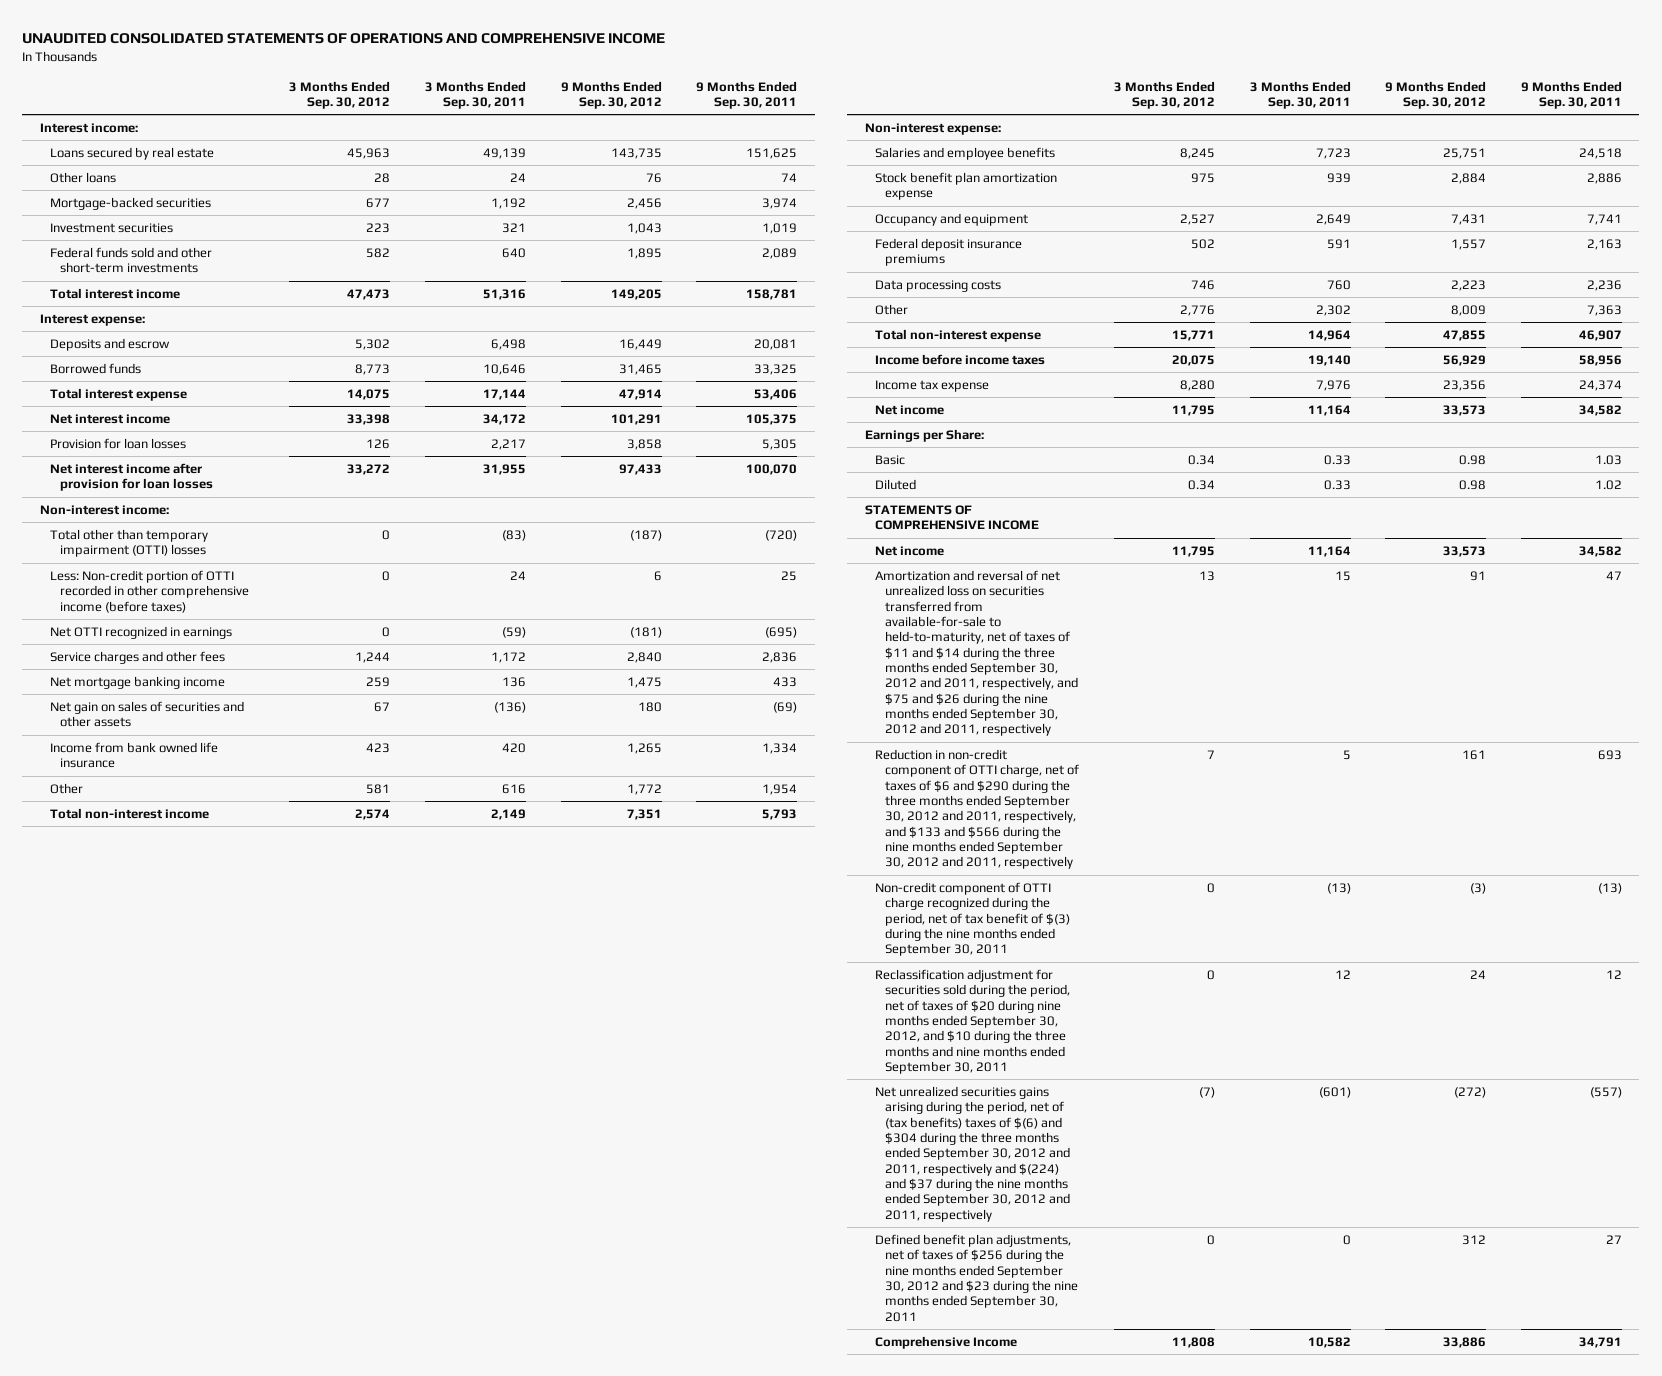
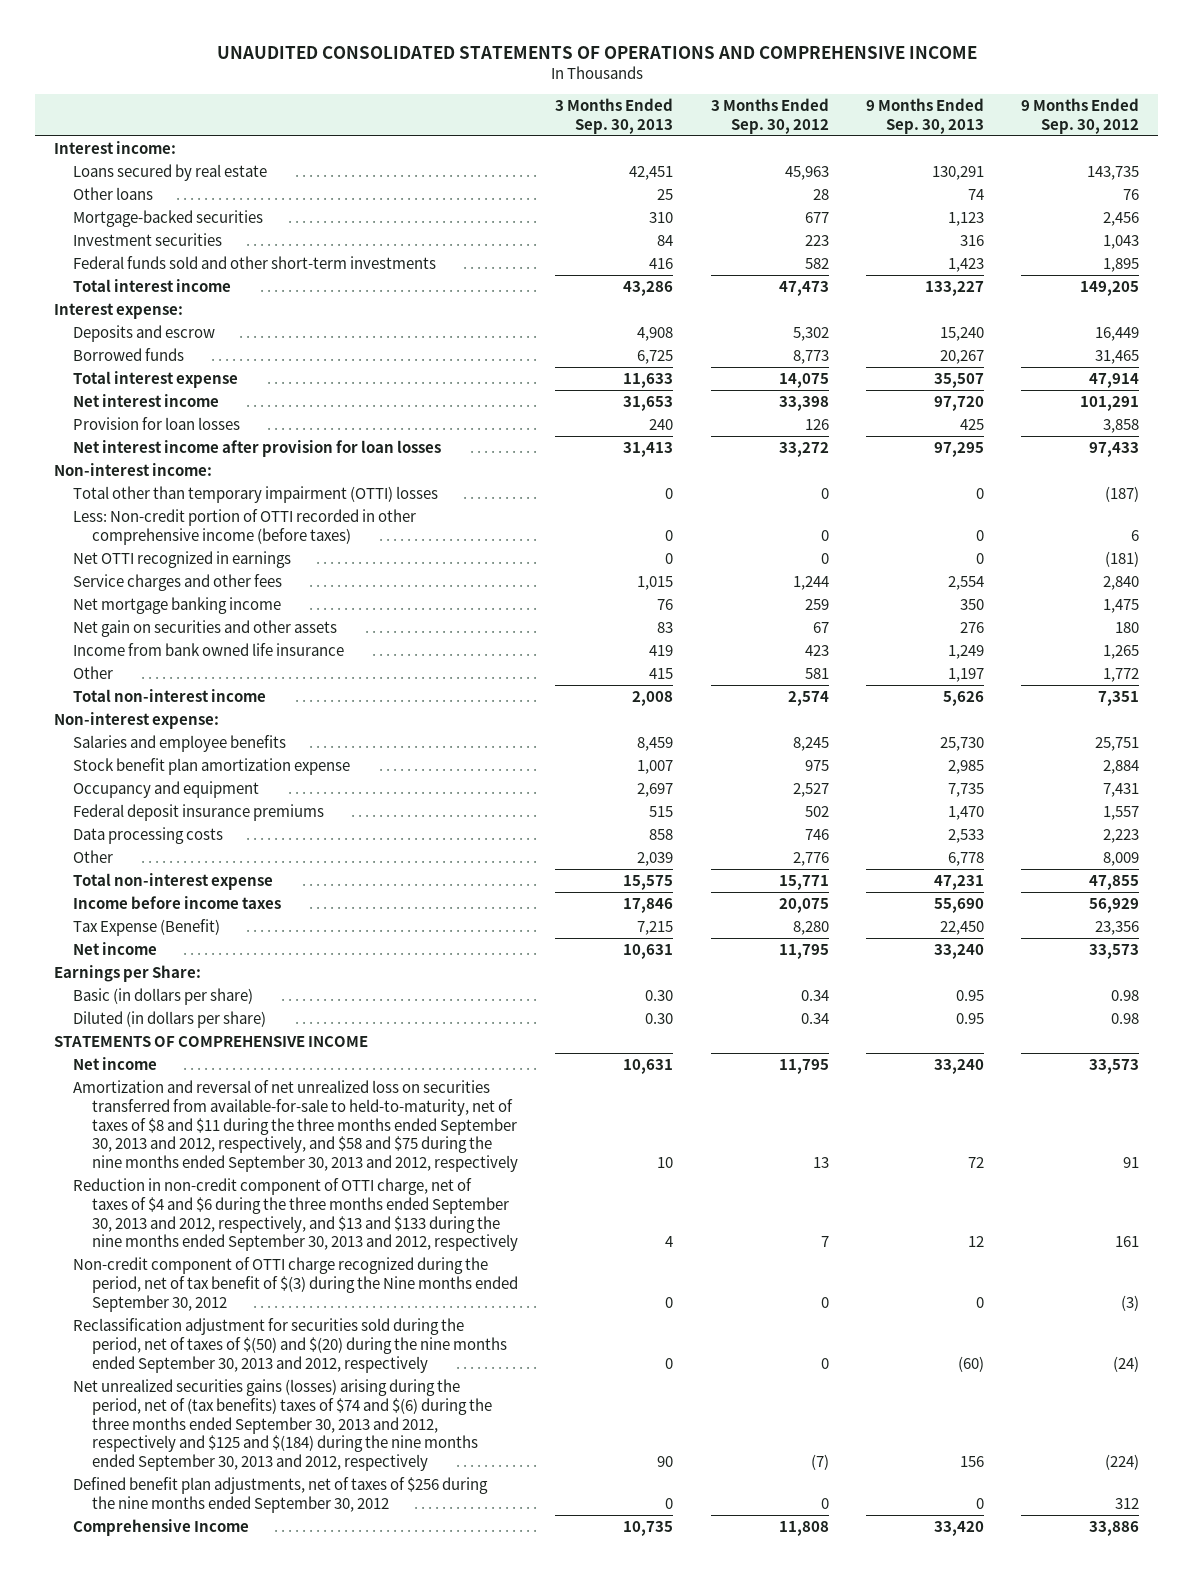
- | 3 Months Ended Sep. 30, 2012 | 3 Months Ended Sep. 30, 2011 | 9 Months Ended Sep. 30, 2012 | 9 Months Ended Sep. 30, 2011
+ | 3 Months Ended Sep. 30, 2013 | 3 Months Ended Sep. 30, 2012 | 9 Months Ended Sep. 30, 2013 | 9 Months Ended Sep. 30, 2012
- Net gain on sales of securities and other assets | 67 | (136) | 180 | (69)
+ Net gain on securities and other assets | 83 | 67 | 276 | 180
- Income tax expense | 8,280 | 7,976 | 23,356 | 24,374
+ Tax Expense (Benefit) | 7,215 | 8,280 | 22,450 | 23,356
- Basic | 0.34 | 0.33 | 0.98 | 1.03
- Diluted | 0.34 | 0.33 | 0.98 | 1.02
+ Basic (in dollars per share) | 0.30 | 0.34 | 0.95 | 0.98
+ Diluted (in dollars per share) | 0.30 | 0.34 | 0.95 | 0.98
- Amortization and reversal of net unrealized loss on securities transferred from available-for-sale to held-to-maturity, net of taxes of $11 and $14 during the three months ended September 30, 2012 and 2011, respectively, and $75 and $26 during the nine months ended September 30, 2012 and 2011, respectively | 13 | 15 | 91 | 47
- Reduction in non-credit component of OTTI charge, net of taxes of $6 and $290 during the three months ended September 30, 2012 and 2011, respectively, and $133 and $566 during the nine months ended September 30, 2012 and 2011, respectively | 7 | 5 | 161 | 693
- Non-credit component of OTTI charge recognized during the period, net of tax benefit of $(3) during the nine months ended September 30, 2011 | 0 | (13) | (3) | (13)
- Reclassification adjustment for securities sold during the period, net of taxes of $20 during nine months ended September 30, 2012, and $10 during the three months and nine months ended September 30, 2011 | 0 | 12 | 24 | 12
- Net unrealized securities gains arising during the period, net of (tax benefits) taxes of $(6) and $304 during the three months ended September 30, 2012 and 2011, respectively and $(224) and $37 during the nine months ended September 30, 2012 and 2011, respectively | (7) | (601) | (272) | (557)
- Defined benefit plan adjustments, net of taxes of $256 during the nine months ended September 30, 2012 and $23 during the nine months ended September 30, 2011 | 0 | 0 | 312 | 27
+ Amortization and reversal of net unrealized loss on securities transferred from available-for-sale to held-to-maturity, net of taxes of $8 and $11 during the three months ended September 30, 2013 and 2012, respectively, and $58 and $75 during the nine months ended September 30, 2013 and 2012, respectively | 10 | 13 | 72 | 91
+ Reduction in non-credit component of OTTI charge, net of taxes of $4 and $6 during the three months ended September 30, 2013 and 2012, respectively, and $13 and $133 during the nine months ended September 30, 2013 and 2012, respectively | 4 | 7 | 12 | 161
+ Non-credit component of OTTI charge recognized during the period, net of tax benefit of $(3) during the Nine months ended September 30, 2012 | 0 | 0 | 0 | (3)
+ Reclassification adjustment for securities sold during the period, net of taxes of $(50) and $(20) during the nine months ended September 30, 2013 and 2012, respectively | 0 | 0 | (60) | (24)
+ Net unrealized securities gains (losses) arising during the period, net of (tax benefits) taxes of $74 and $(6) during the three months ended September 30, 2013 and 2012, respectively and $125 and $(184) during the nine months ended September 30, 2013 and 2012, respectively | 90 | (7) | 156 | (224)
+ Defined benefit plan adjustments, net of taxes of $256 during the nine months ended September 30, 2012 | 0 | 0 | 0 | 312

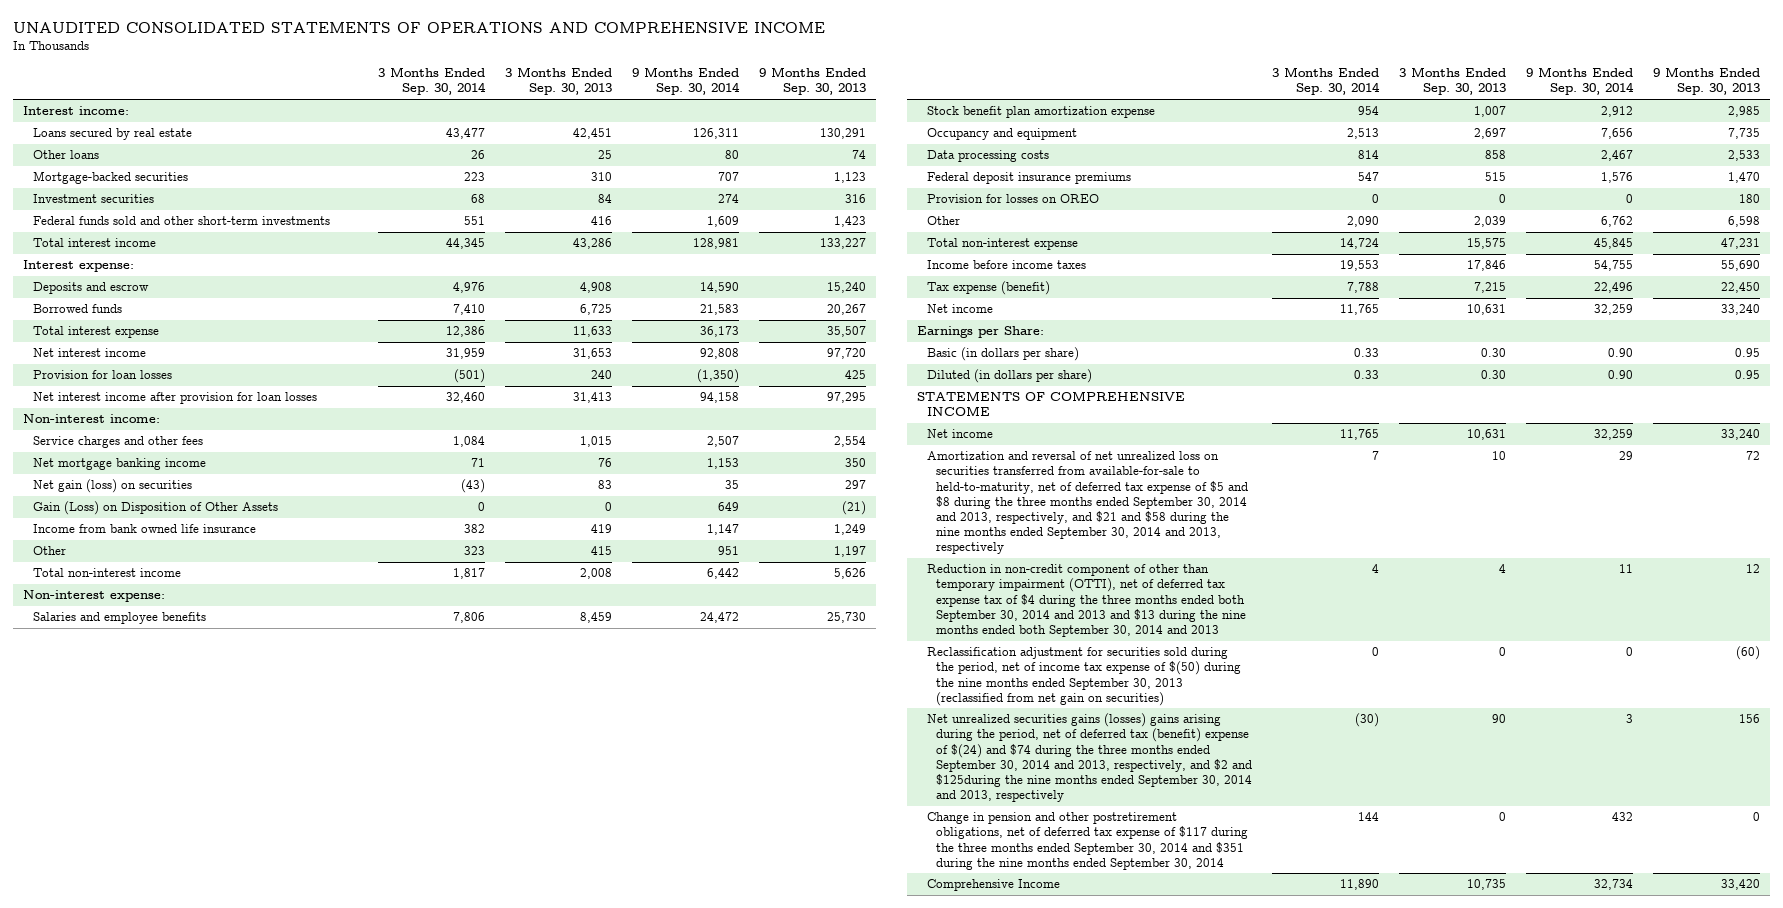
- | 3 Months Ended Sep. 30, 2013 | 3 Months Ended Sep. 30, 2012 | 9 Months Ended Sep. 30, 2013 | 9 Months Ended Sep. 30, 2012
+ | 3 Months Ended Sep. 30, 2014 | 3 Months Ended Sep. 30, 2013 | 9 Months Ended Sep. 30, 2014 | 9 Months Ended Sep. 30, 2013
- Total other than temporary impairment (OTTI) losses | 0 | 0 | 0 | (187)
- Less: Non-credit portion of OTTI recorded in other comprehensive income (before taxes) | 0 | 0 | 0 | 6
- Net OTTI recognized in earnings | 0 | 0 | 0 | (181)
- Net gain on securities and other assets | 83 | 67 | 276 | 180
+ Net gain (loss) on securities | (43) | 83 | 35 | 297
+ Gain (Loss) on Disposition of Other Assets | 0 | 0 | 649 | (21)
- Other | 2,039 | 2,776 | 6,778 | 8,009
moved down: Federal deposit insurance premiums | 547 | 515 | 1,576 | 1,470
+ Provision for losses on OREO | 0 | 0 | 0 | 180
+ Other | 2,090 | 2,039 | 6,762 | 6,598
- Tax Expense (Benefit) | 7,215 | 8,280 | 22,450 | 23,356
+ Tax expense (benefit) | 7,788 | 7,215 | 22,496 | 22,450
- Amortization and reversal of net unrealized loss on securities transferred from available-for-sale to held-to-maturity, net of taxes of $8 and $11 during the three months ended September 30, 2013 and 2012, respectively, and $58 and $75 during the nine months ended September 30, 2013 and 2012, respectively | 10 | 13 | 72 | 91
- Reduction in non-credit component of OTTI charge, net of taxes of $4 and $6 during the three months ended September 30, 2013 and 2012, respectively, and $13 and $133 during the nine months ended September 30, 2013 and 2012, respectively | 4 | 7 | 12 | 161
- Non-credit component of OTTI charge recognized during the period, net of tax benefit of $(3) during the Nine months ended September 30, 2012 | 0 | 0 | 0 | (3)
- Reclassification adjustment for securities sold during the period, net of taxes of $(50) and $(20) during the nine months ended September 30, 2013 and 2012, respectively | 0 | 0 | (60) | (24)
- Net unrealized securities gains (losses) arising during the period, net of (tax benefits) taxes of $74 and $(6) during the three months ended September 30, 2013 and 2012, respectively and $125 and $(184) during the nine months ended September 30, 2013 and 2012, respectively | 90 | (7) | 156 | (224)
- Defined benefit plan adjustments, net of taxes of $256 during the nine months ended September 30, 2012 | 0 | 0 | 0 | 312
+ Amortization and reversal of net unrealized loss on securities transferred from available-for-sale to held-to-maturity, net of deferred tax expense of $5 and $8 during the three months ended September 30, 2014 and 2013, respectively, and $21 and $58 during the nine months ended September 30, 2014 and 2013, respectively | 7 | 10 | 29 | 72
+ Reduction in non-credit component of other than temporary impairment (OTTI), net of deferred tax expense tax of $4 during the three months ended both September 30, 2014 and 2013 and $13 during the nine months ended both September 30, 2014 and 2013 | 4 | 4 | 11 | 12
+ Reclassification adjustment for securities sold during the period, net of income tax expense of $(50) during the nine months ended September 30, 2013 (reclassified from net gain on securities) | 0 | 0 | 0 | (60)
+ Net unrealized securities gains (losses) gains arising during the period, net of deferred tax (benefit) expense of $(24) and $74 during the three months ended September 30, 2014 and 2013, respectively, and $2 and $125during the nine months ended September 30, 2014 and 2013, respectively | (30) | 90 | 3 | 156
+ Change in pension and other postretirement obligations, net of deferred tax expense of $117 during the three months ended September 30, 2014 and $351 during the nine months ended September 30, 2014 | 144 | 0 | 432 | 0

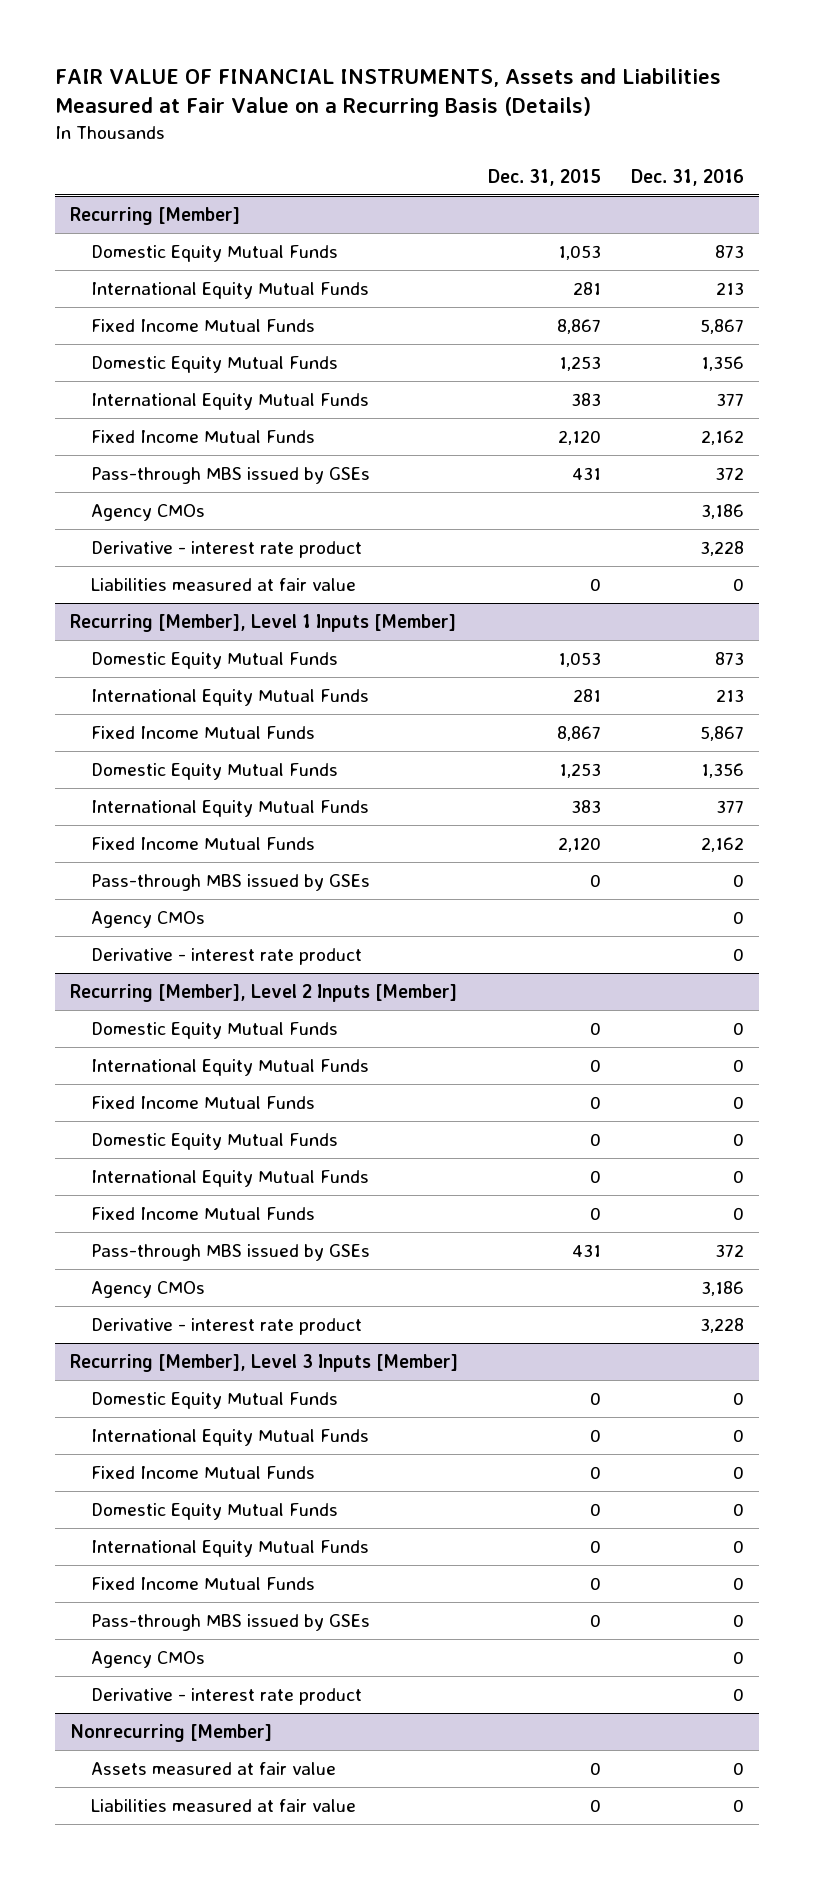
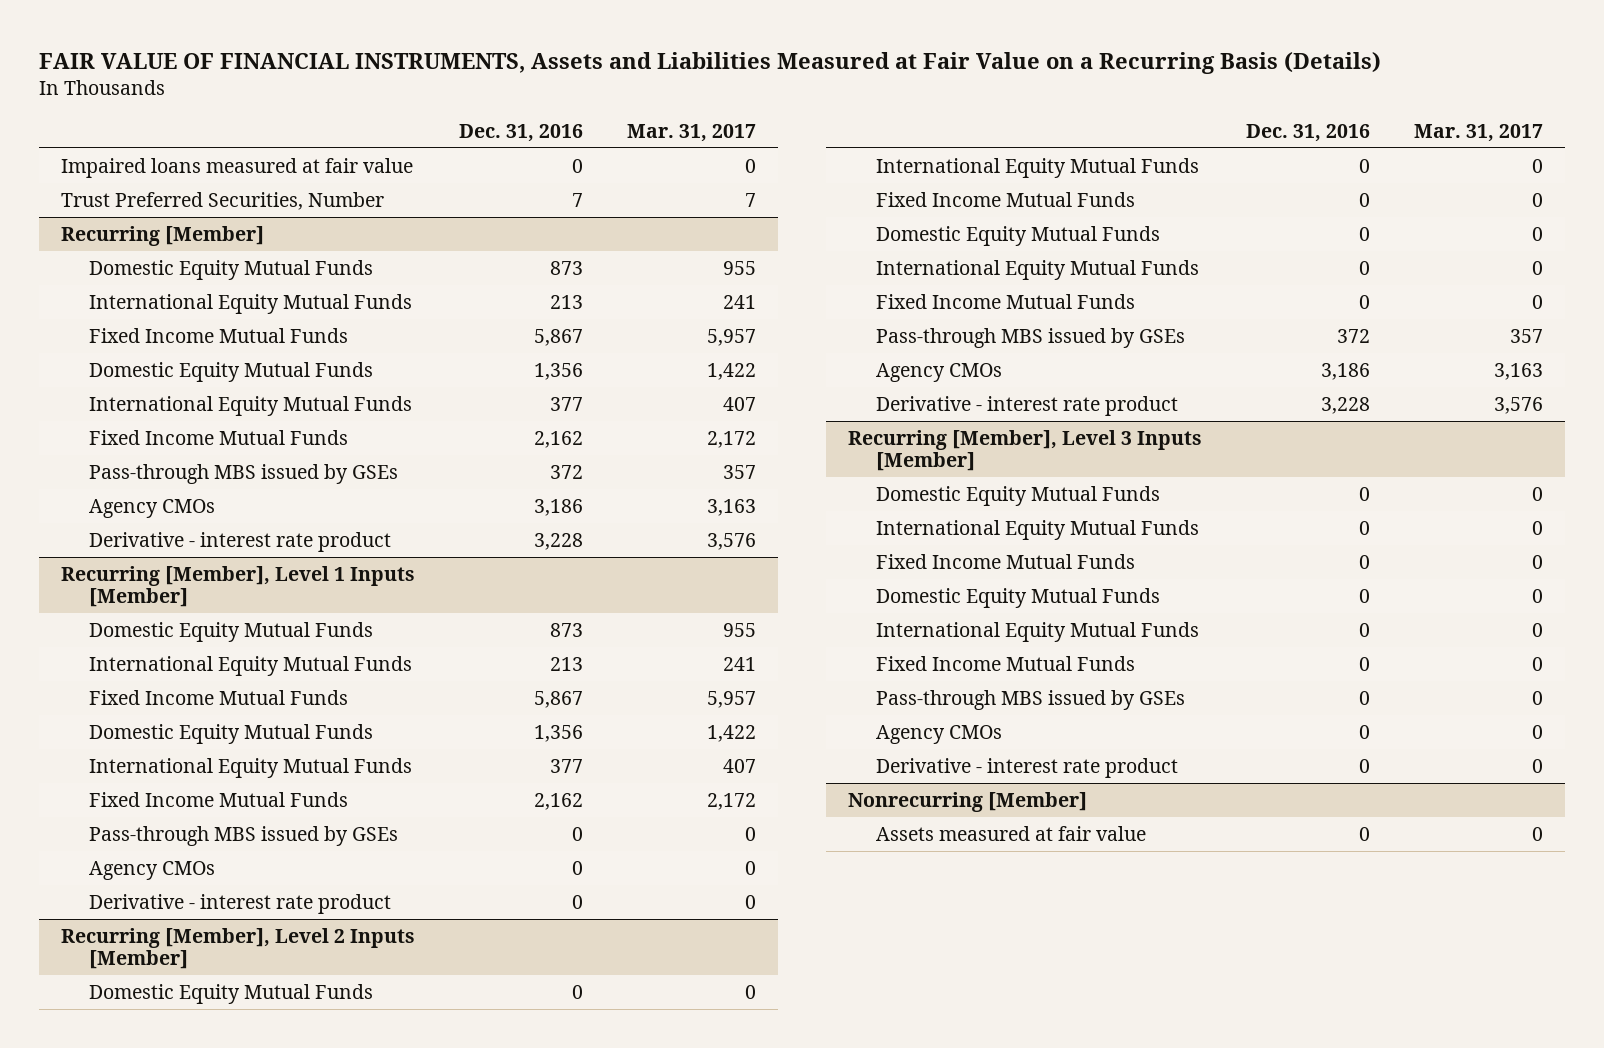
- | Dec. 31, 2015 | Dec. 31, 2016
+ | Dec. 31, 2016 | Mar. 31, 2017
+ Impaired loans measured at fair value | 0 | 0
+ Trust Preferred Securities, Number | 7 | 7
@ Recurring [Member]
- Liabilities measured at fair value | 0 | 0
@ Nonrecurring [Member]
- Liabilities measured at fair value | 0 | 0

